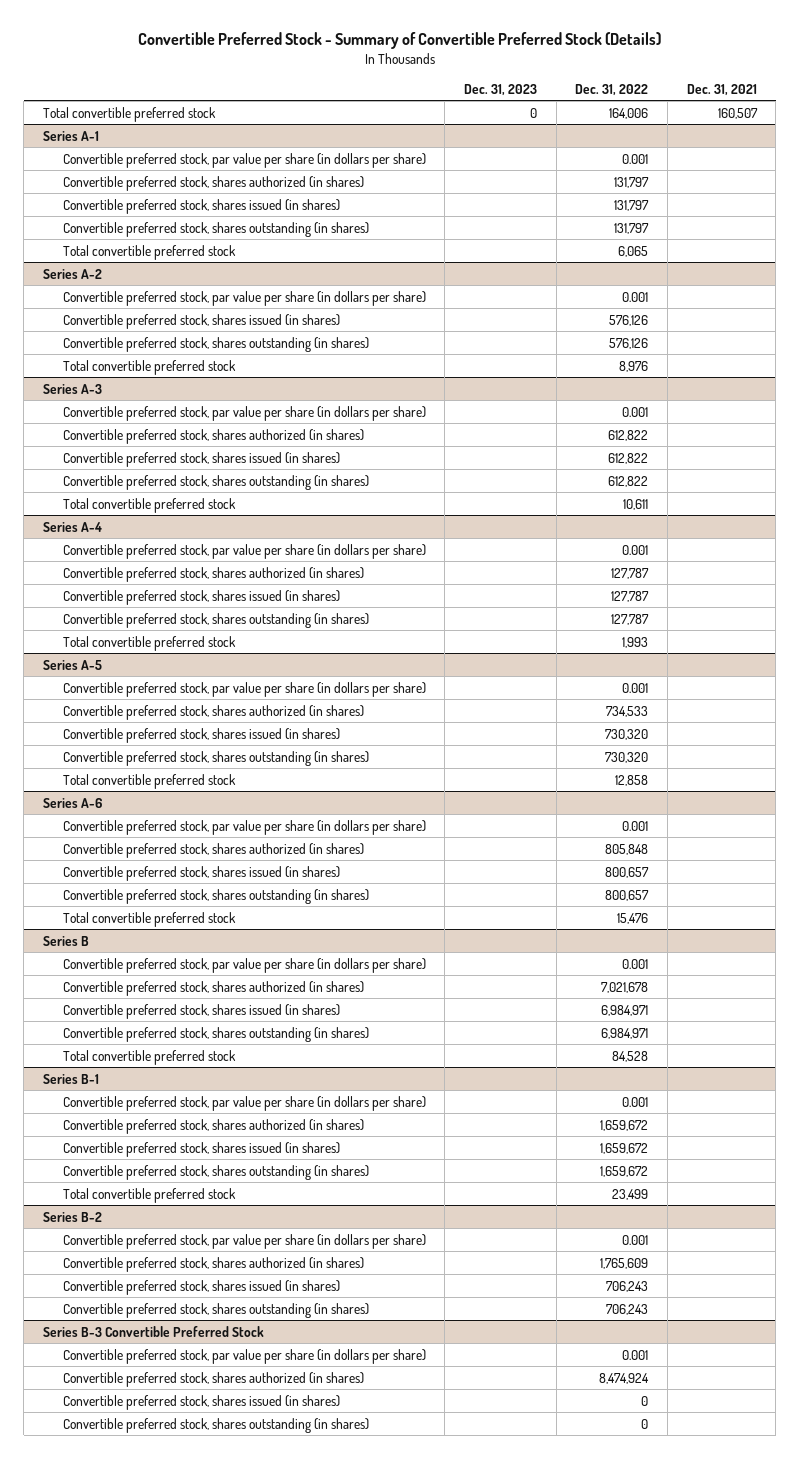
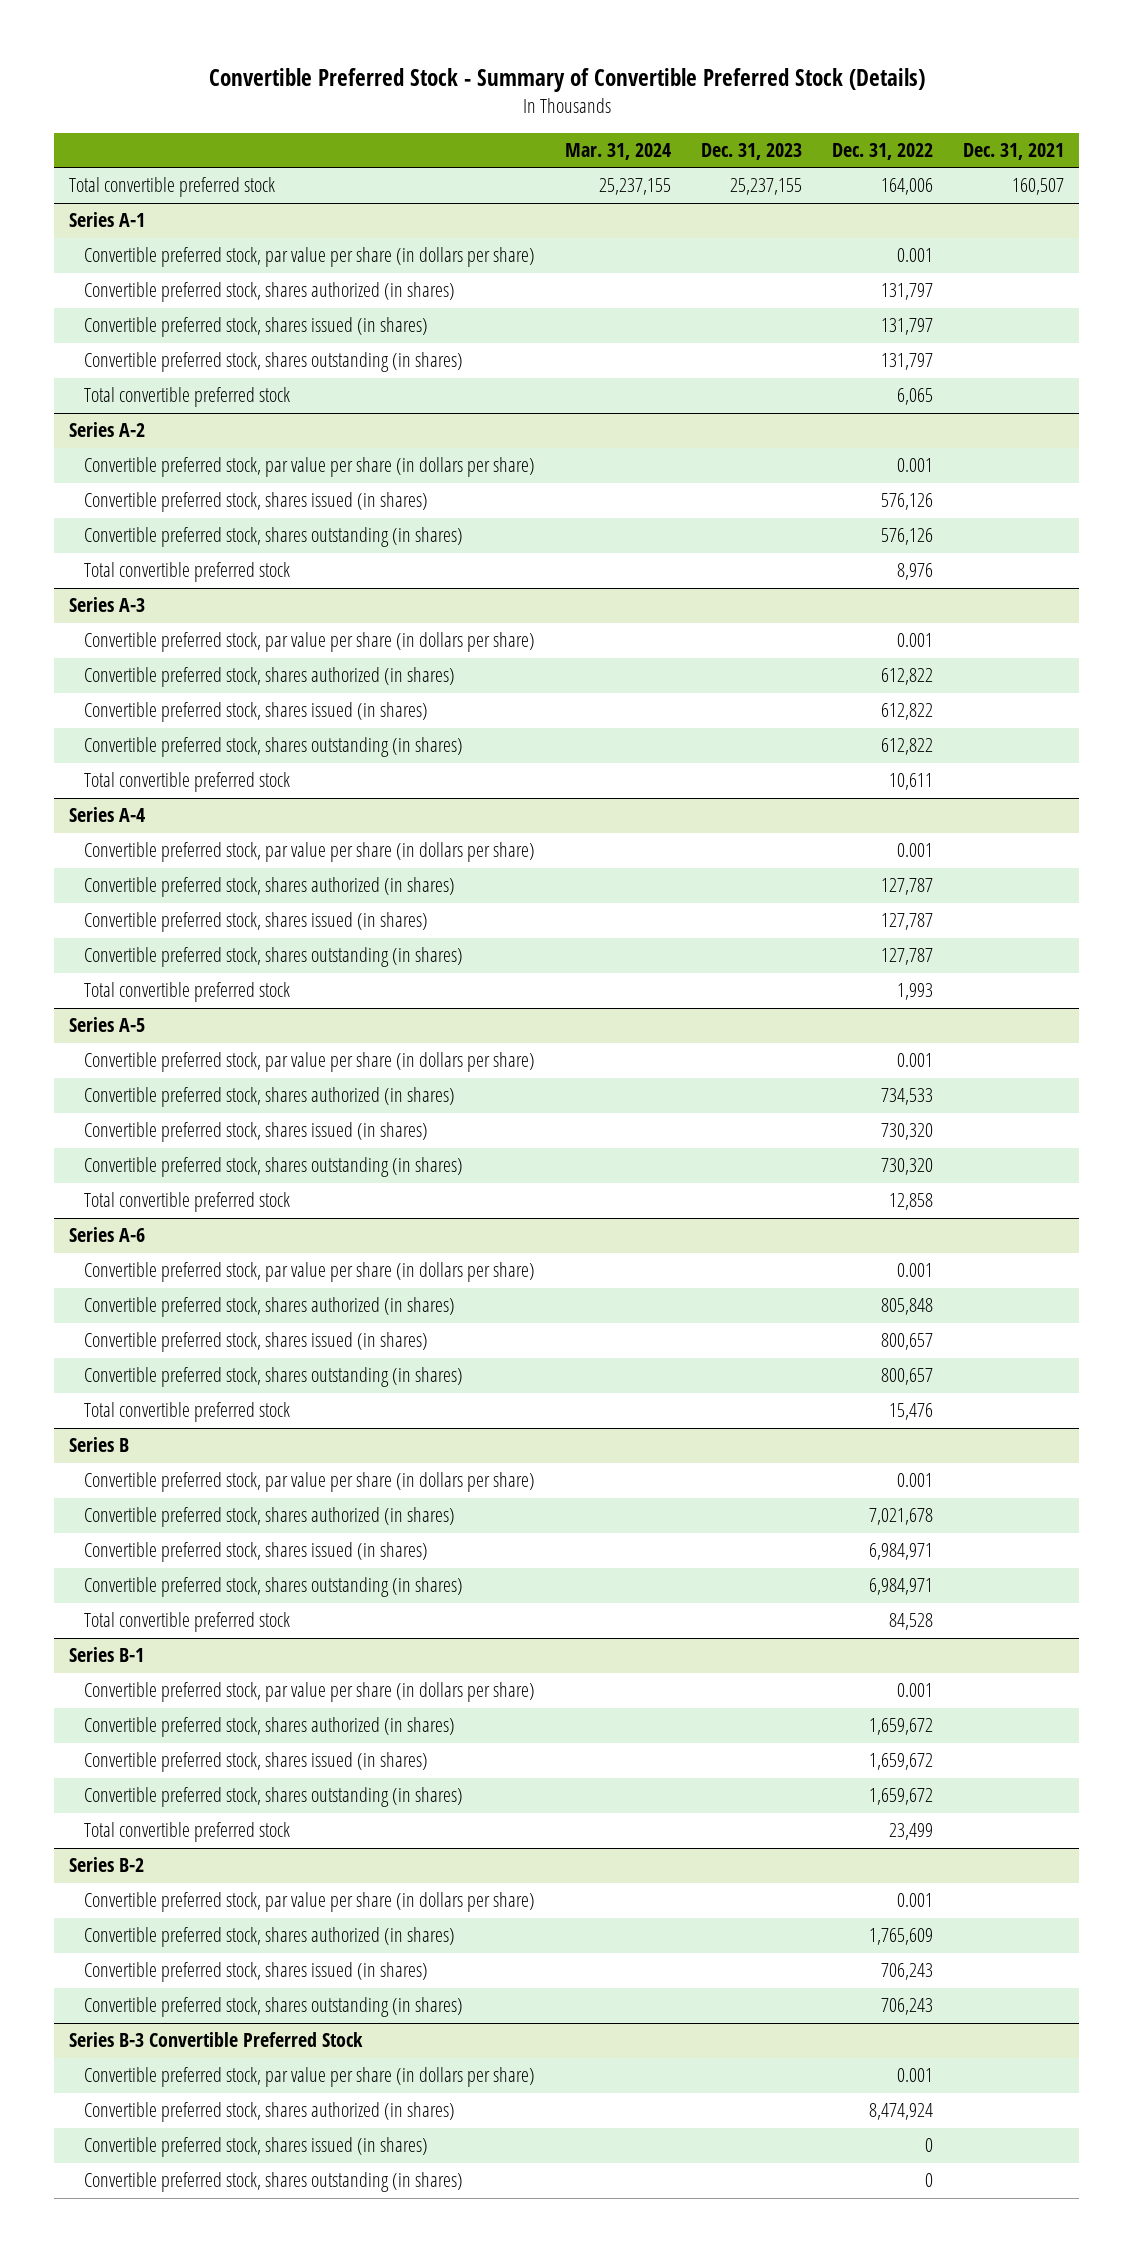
- | Dec. 31, 2023 | Dec. 31, 2022 | Dec. 31, 2021
+ | Mar. 31, 2024 | Dec. 31, 2023 | Dec. 31, 2022 | Dec. 31, 2021
- Total convertible preferred stock | 0 | 164,006 | 160,507
+ Total convertible preferred stock | 25,237,155 | 25,237,155 | 164,006 | 160,507

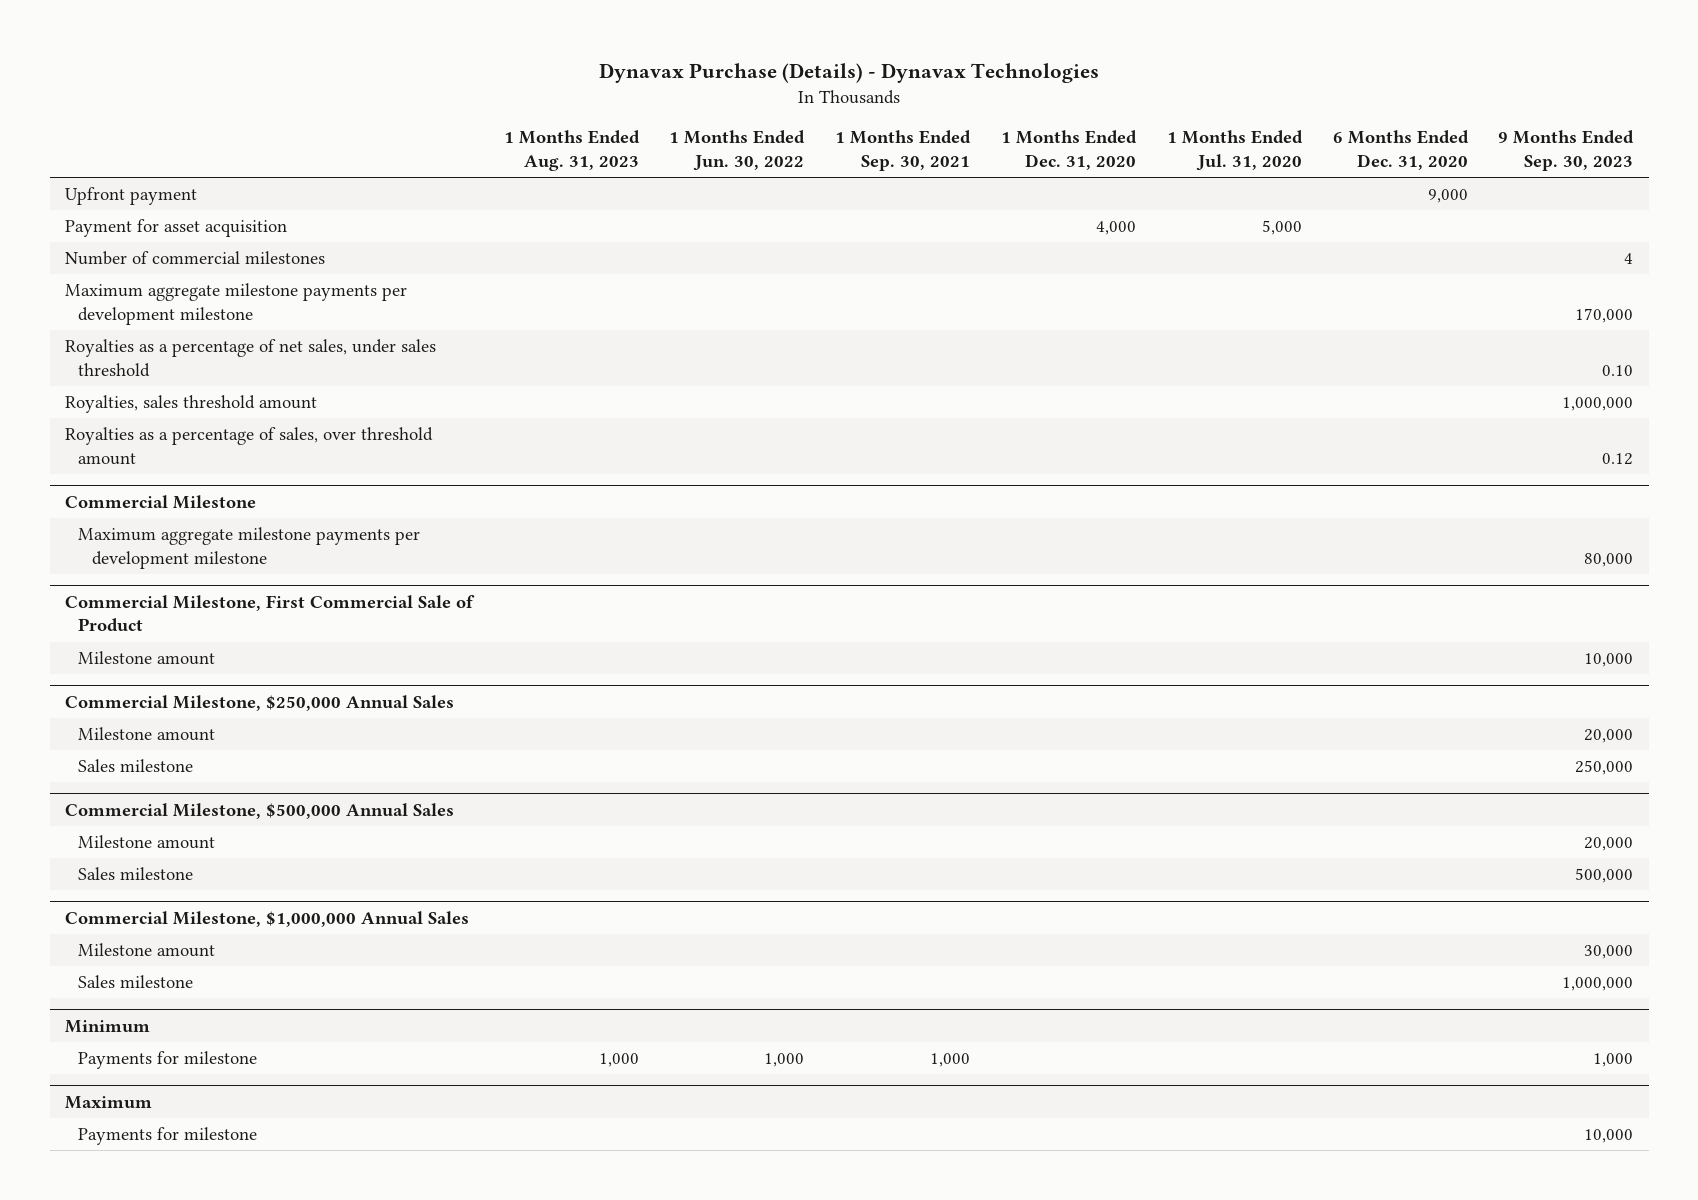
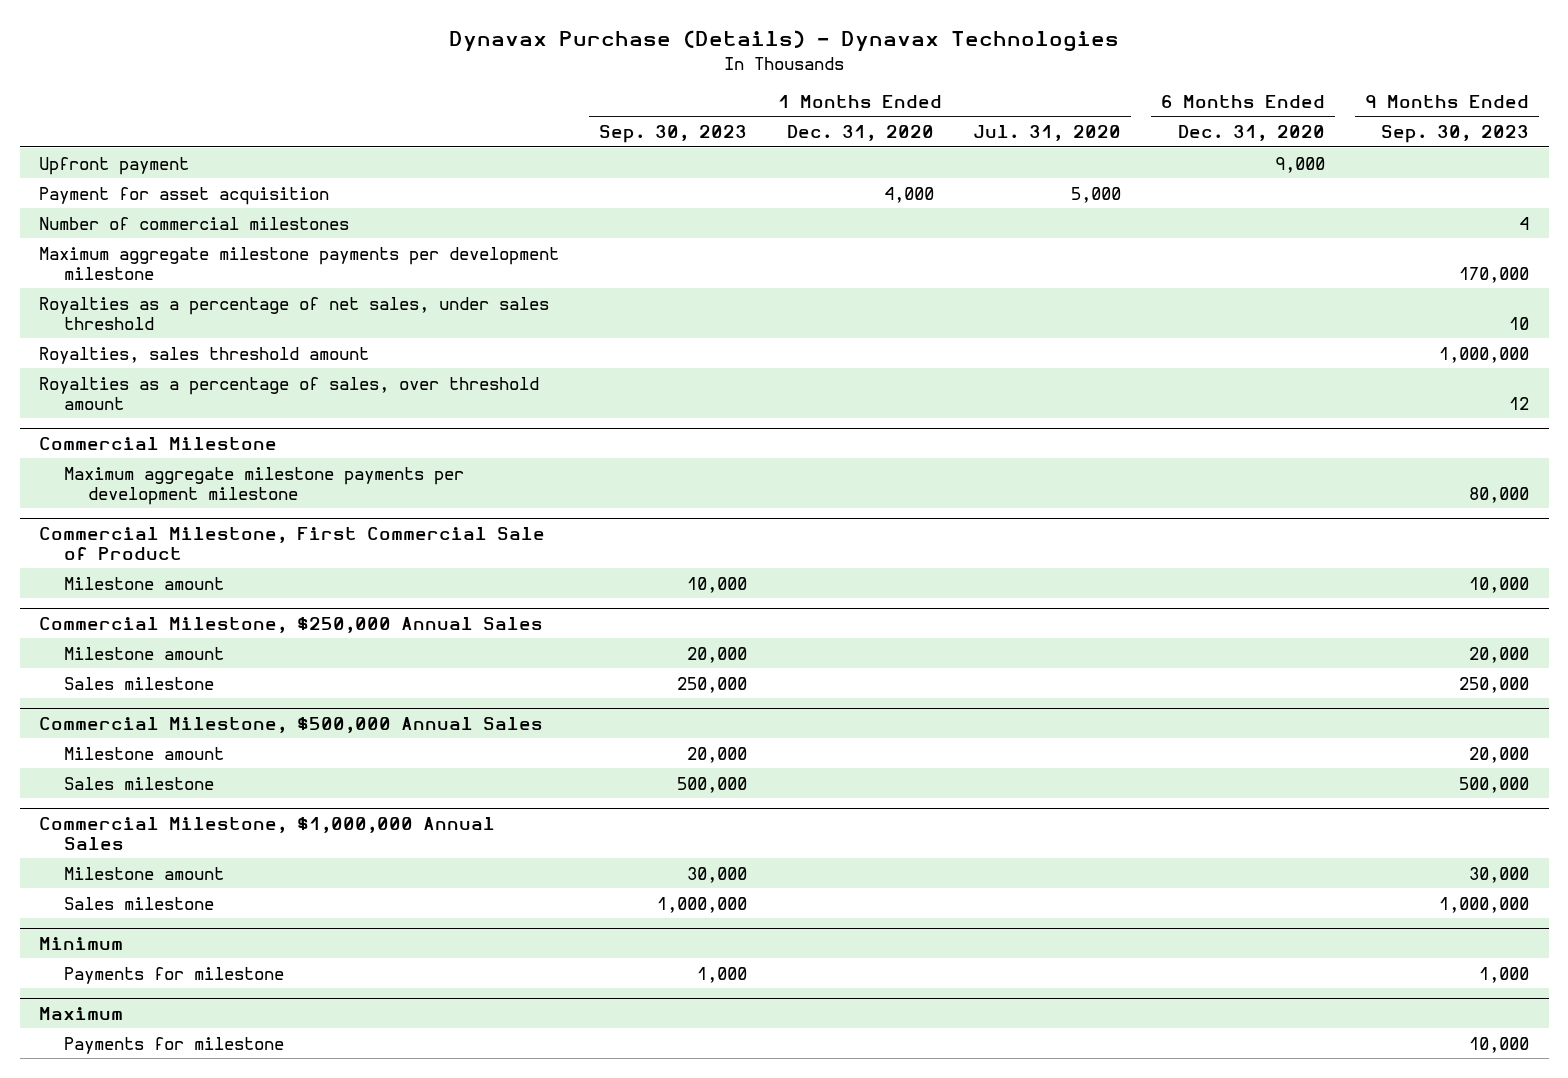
- | 1 Months Ended Aug. 31, 2023 | 1 Months Ended Jun. 30, 2022 | 1 Months Ended Sep. 30, 2021 | 1 Months Ended Dec. 31, 2020 | 1 Months Ended Jul. 31, 2020 | 6 Months Ended Dec. 31, 2020 | 9 Months Ended Sep. 30, 2023
+ | 1 Months Ended Sep. 30, 2023 | 1 Months Ended Dec. 31, 2020 | 1 Months Ended Jul. 31, 2020 | 6 Months Ended Dec. 31, 2020 | 9 Months Ended Sep. 30, 2023
- Royalties as a percentage of net sales, under sales threshold | | | | | | | 0.10
+ Royalties as a percentage of net sales, under sales threshold | | | | | 10
- Royalties as a percentage of sales, over threshold amount | | | | | | | 0.12
+ Royalties as a percentage of sales, over threshold amount | | | | | 12

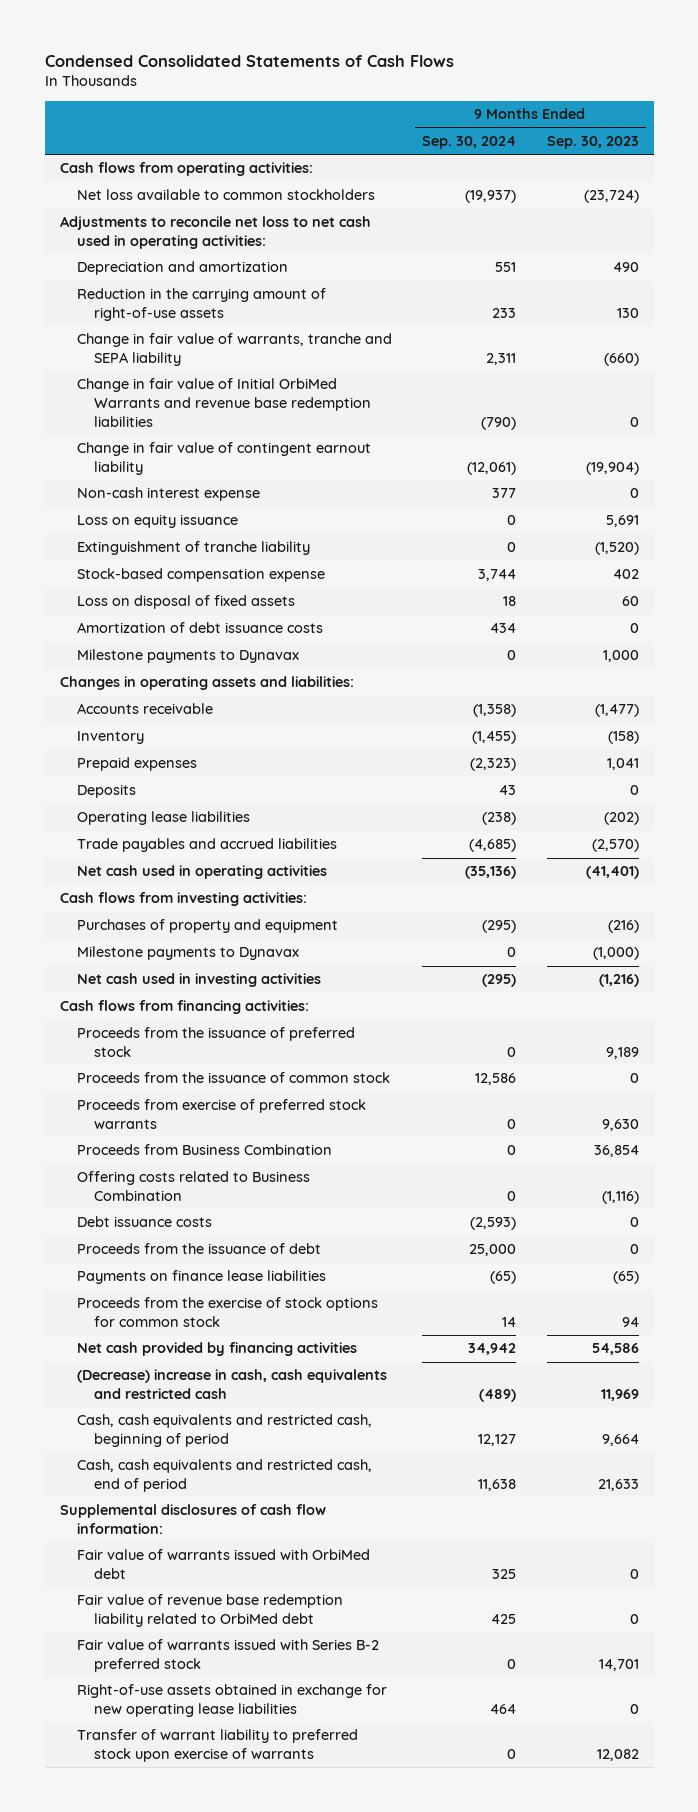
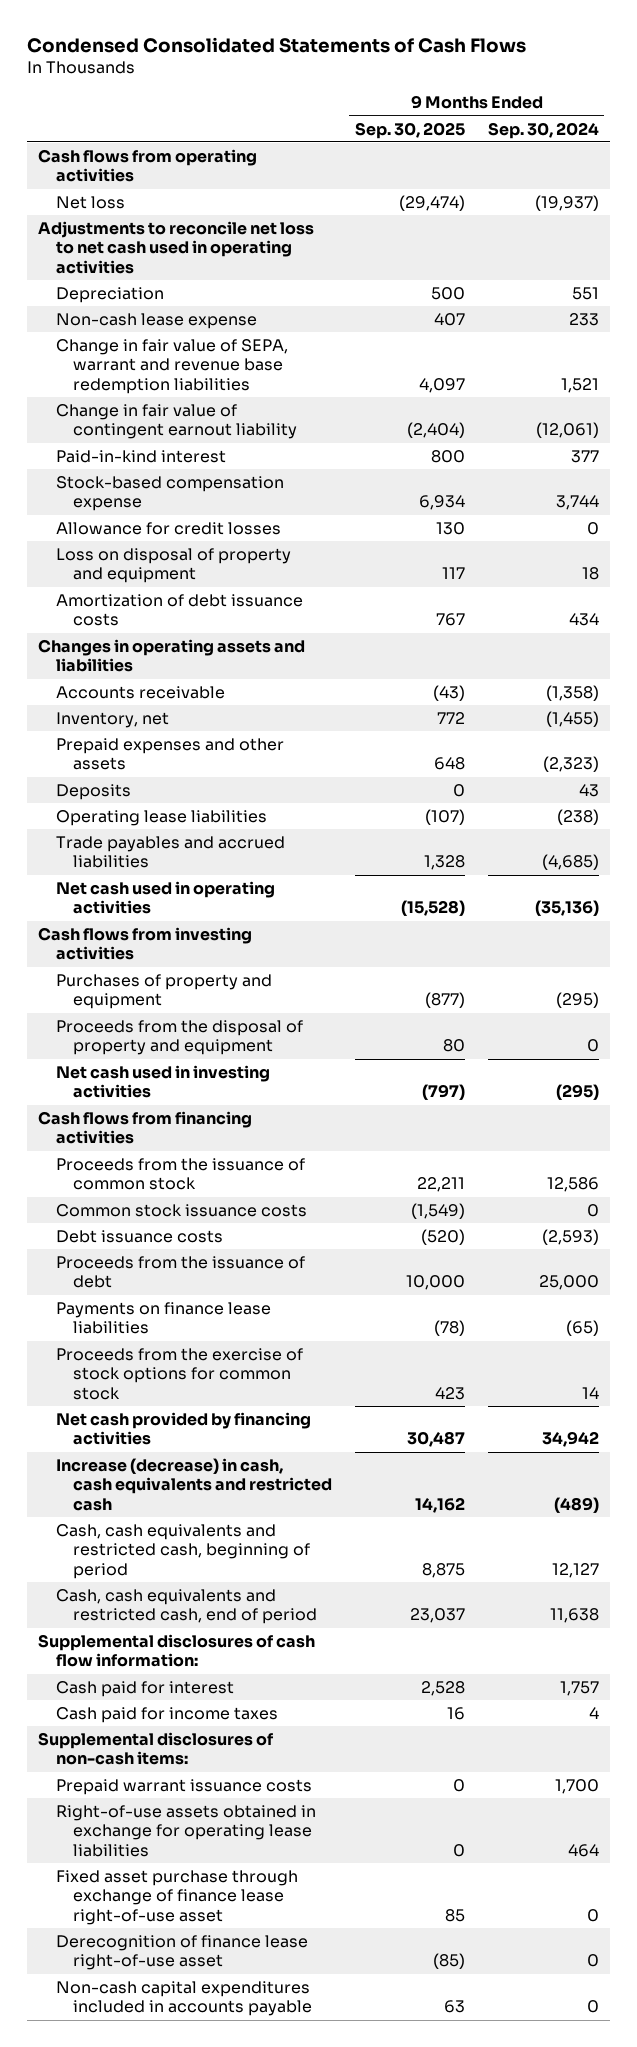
- | 9 Months Ended Sep. 30, 2024 | 9 Months Ended Sep. 30, 2023
+ | 9 Months Ended Sep. 30, 2025 | 9 Months Ended Sep. 30, 2024
- Cash flows from operating activities:
- Net loss available to common stockholders | (19,937) | (23,724)
- Adjustments to reconcile net loss to net cash used in operating activities:
- Depreciation and amortization | 551 | 490
- Reduction in the carrying amount of right-of-use assets | 233 | 130
- Change in fair value of warrants, tranche and SEPA liability | 2,311 | (660)
- Change in fair value of Initial OrbiMed Warrants and revenue base redemption liabilities | (790) | 0
+ Cash flows from operating activities
+ Net loss | (29,474) | (19,937)
+ Adjustments to reconcile net loss to net cash used in operating activities
+ Depreciation | 500 | 551
+ Non-cash lease expense | 407 | 233
+ Change in fair value of SEPA, warrant and revenue base redemption liabilities | 4,097 | 1,521
- Non-cash interest expense | 377 | 0
- Loss on equity issuance | 0 | 5,691
- Extinguishment of tranche liability | 0 | (1,520)
+ Paid-in-kind interest | 800 | 377
- Loss on disposal of fixed assets | 18 | 60
+ Allowance for credit losses | 130 | 0
+ Loss on disposal of property and equipment | 117 | 18
- Milestone payments to Dynavax | 0 | 1,000
- Changes in operating assets and liabilities:
+ Changes in operating assets and liabilities
- Inventory | (1,455) | (158)
- Prepaid expenses | (2,323) | 1,041
+ Inventory, net | 772 | (1,455)
+ Prepaid expenses and other assets | 648 | (2,323)
- Cash flows from investing activities:
+ Cash flows from investing activities
- Milestone payments to Dynavax | 0 | (1,000)
+ Proceeds from the disposal of property and equipment | 80 | 0
- Cash flows from financing activities:
- Proceeds from the issuance of preferred stock | 0 | 9,189
+ Cash flows from financing activities
- Proceeds from exercise of preferred stock warrants | 0 | 9,630
- Proceeds from Business Combination | 0 | 36,854
- Offering costs related to Business Combination | 0 | (1,116)
+ Common stock issuance costs | (1,549) | 0
- (Decrease) increase in cash, cash equivalents and restricted cash | (489) | 11,969
+ Increase (decrease) in cash, cash equivalents and restricted cash | 14,162 | (489)
- Fair value of warrants issued with OrbiMed debt | 325 | 0
- Fair value of revenue base redemption liability related to OrbiMed debt | 425 | 0
- Fair value of warrants issued with Series B-2 preferred stock | 0 | 14,701
- Right-of-use assets obtained in exchange for new operating lease liabilities | 464 | 0
- Transfer of warrant liability to preferred stock upon exercise of warrants | 0 | 12,082
+ Cash paid for interest | 2,528 | 1,757
+ Cash paid for income taxes | 16 | 4
+ Supplemental disclosures of non-cash items:
+ Prepaid warrant issuance costs | 0 | 1,700
+ Right-of-use assets obtained in exchange for operating lease liabilities | 0 | 464
+ Fixed asset purchase through exchange of finance lease right-of-use asset | 85 | 0
+ Derecognition of finance lease right-of-use asset | (85) | 0
+ Non-cash capital expenditures included in accounts payable | 63 | 0

